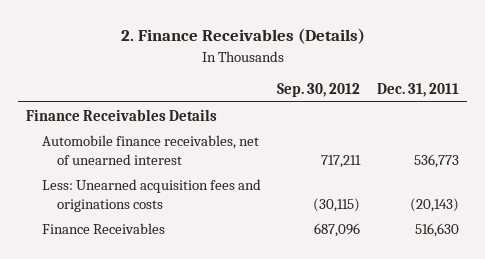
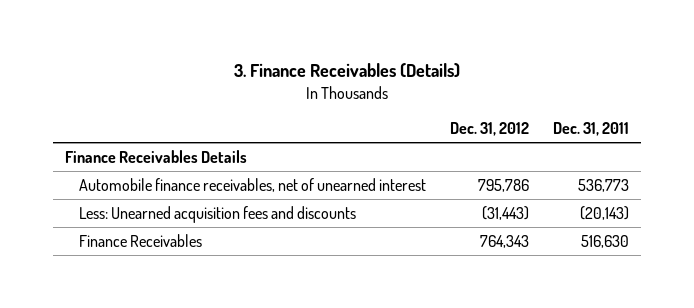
- 2. Finance Receivables (Details)
+ 3. Finance Receivables (Details)
- | Sep. 30, 2012 | Dec. 31, 2011
+ | Dec. 31, 2012 | Dec. 31, 2011
- Less: Unearned acquisition fees and originations costs | (30,115) | (20,143)
+ Less: Unearned acquisition fees and discounts | (31,443) | (20,143)

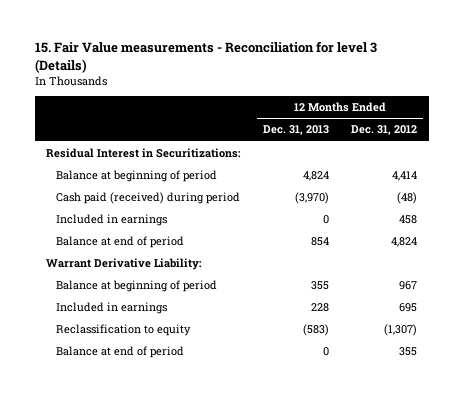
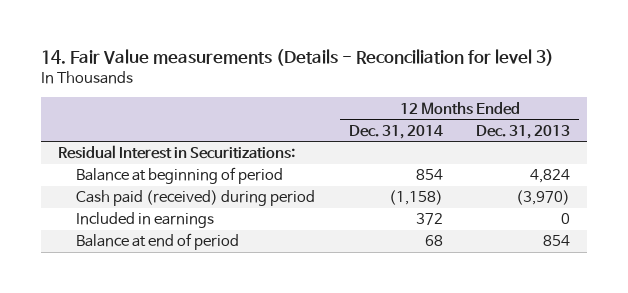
- 15. Fair Value measurements - Reconciliation for level 3 (Details)
+ 14. Fair Value measurements (Details - Reconciliation for level 3)
- | 12 Months Ended Dec. 31, 2013 | 12 Months Ended Dec. 31, 2012
+ | 12 Months Ended Dec. 31, 2014 | 12 Months Ended Dec. 31, 2013
- Warrant Derivative Liability:
- Balance at beginning of period | 355 | 967
- Included in earnings | 228 | 695
- Reclassification to equity | (583) | (1,307)
- Balance at end of period | 0 | 355

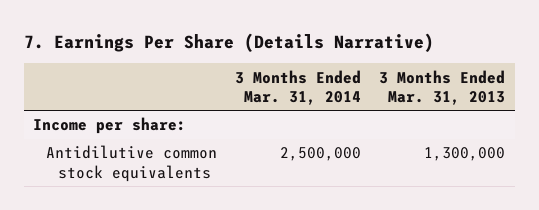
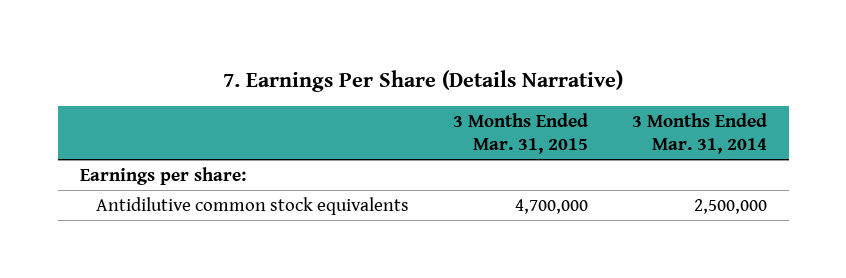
- | 3 Months Ended Mar. 31, 2014 | 3 Months Ended Mar. 31, 2013
+ | 3 Months Ended Mar. 31, 2015 | 3 Months Ended Mar. 31, 2014
- Income per share:
+ Earnings per share:

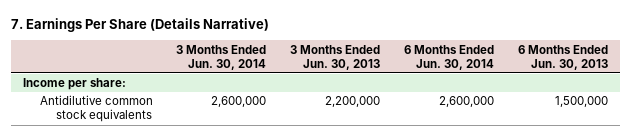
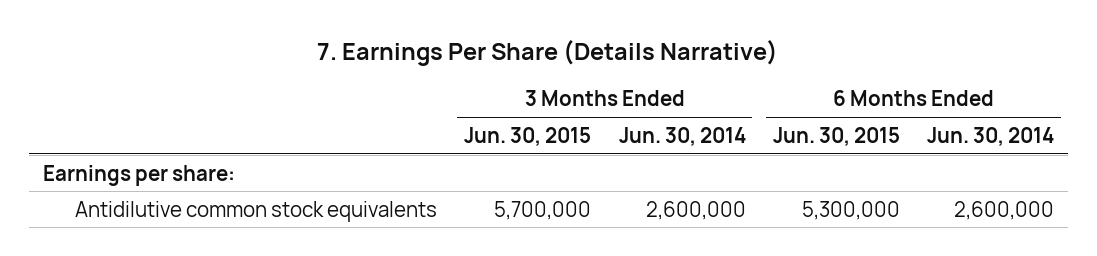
- | 3 Months Ended Jun. 30, 2014 | 3 Months Ended Jun. 30, 2013 | 6 Months Ended Jun. 30, 2014 | 6 Months Ended Jun. 30, 2013
+ | 3 Months Ended Jun. 30, 2015 | 3 Months Ended Jun. 30, 2014 | 6 Months Ended Jun. 30, 2015 | 6 Months Ended Jun. 30, 2014
- Income per share:
+ Earnings per share:

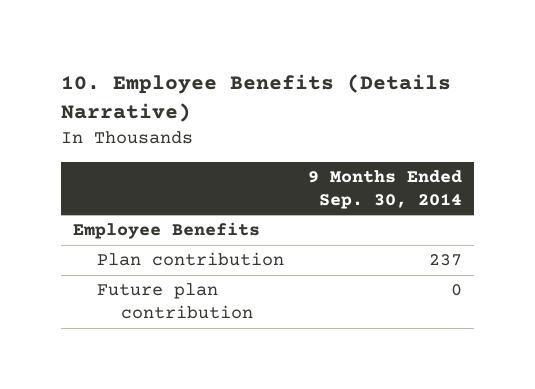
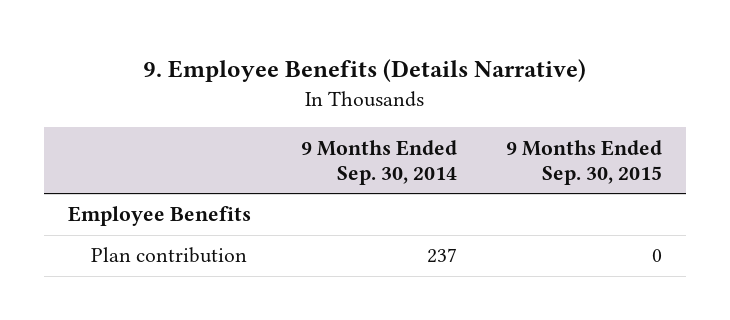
- 10. Employee Benefits (Details Narrative)
+ 9. Employee Benefits (Details Narrative)
- | 9 Months Ended Sep. 30, 2014
+ | 9 Months Ended Sep. 30, 2014 | 9 Months Ended Sep. 30, 2015
- Future plan contribution | 0

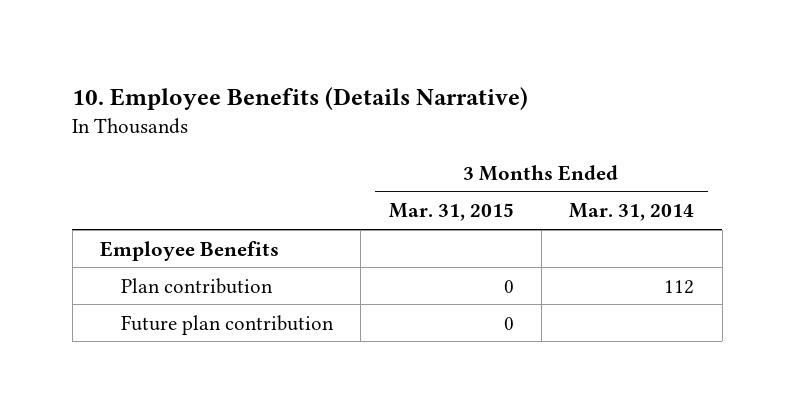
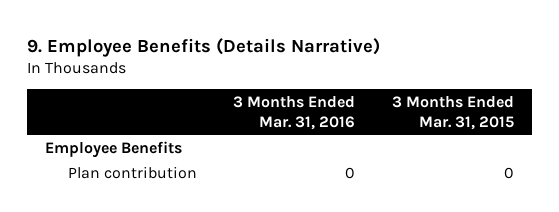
- 10. Employee Benefits (Details Narrative)
+ 9. Employee Benefits (Details Narrative)
- | 3 Months Ended Mar. 31, 2015 | 3 Months Ended Mar. 31, 2014
+ | 3 Months Ended Mar. 31, 2016 | 3 Months Ended Mar. 31, 2015
- Future plan contribution | 0 |

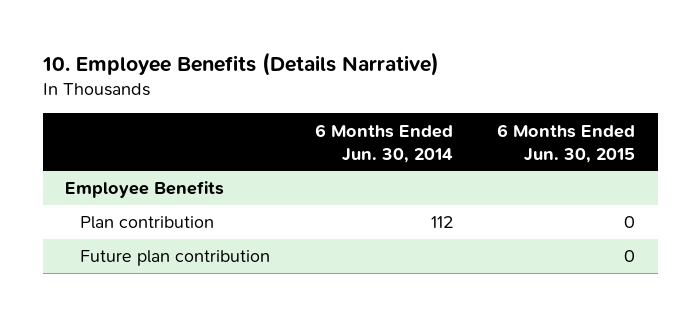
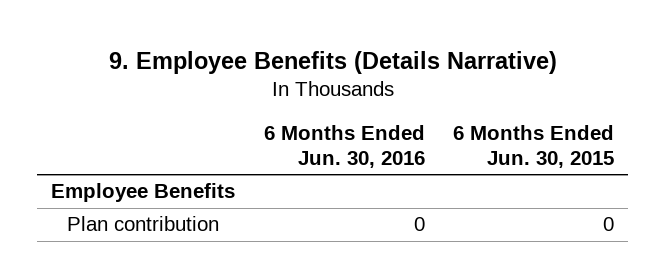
- 10. Employee Benefits (Details Narrative)
+ 9. Employee Benefits (Details Narrative)
- | 6 Months Ended Jun. 30, 2014 | 6 Months Ended Jun. 30, 2015
+ | 6 Months Ended Jun. 30, 2016 | 6 Months Ended Jun. 30, 2015
- Future plan contribution | | 0

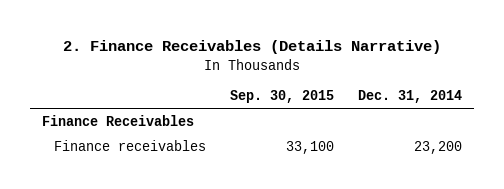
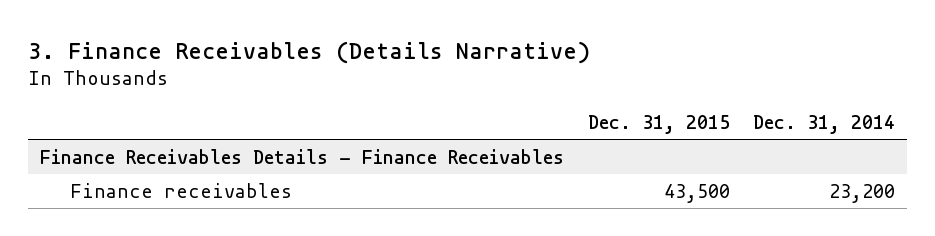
- 2. Finance Receivables (Details Narrative)
+ 3. Finance Receivables (Details Narrative)
- | Sep. 30, 2015 | Dec. 31, 2014
+ | Dec. 31, 2015 | Dec. 31, 2014
- Finance Receivables
+ Finance Receivables Details - Finance Receivables

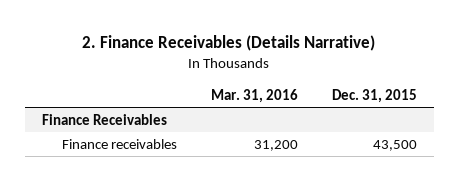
- 3. Finance Receivables (Details Narrative)
+ 2. Finance Receivables (Details Narrative)
- | Dec. 31, 2015 | Dec. 31, 2014
+ | Mar. 31, 2016 | Dec. 31, 2015
- Finance Receivables Details - Finance Receivables
+ Finance Receivables

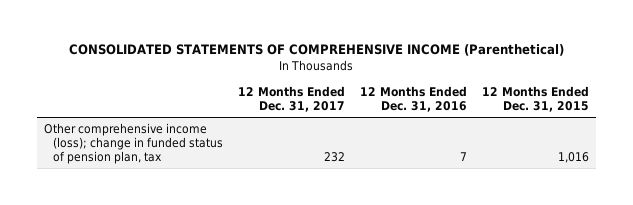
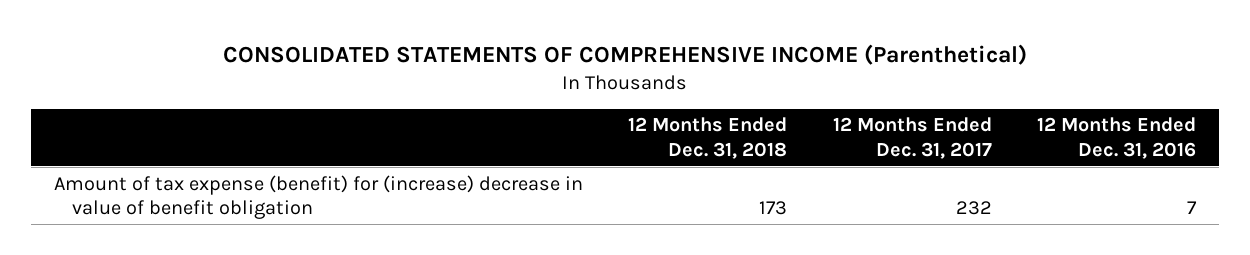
- | 12 Months Ended Dec. 31, 2017 | 12 Months Ended Dec. 31, 2016 | 12 Months Ended Dec. 31, 2015
+ | 12 Months Ended Dec. 31, 2018 | 12 Months Ended Dec. 31, 2017 | 12 Months Ended Dec. 31, 2016
- Other comprehensive income (loss); change in funded status of pension plan, tax | 232 | 7 | 1,016
+ Amount of tax expense (benefit) for (increase) decrease in value of benefit obligation | 173 | 232 | 7

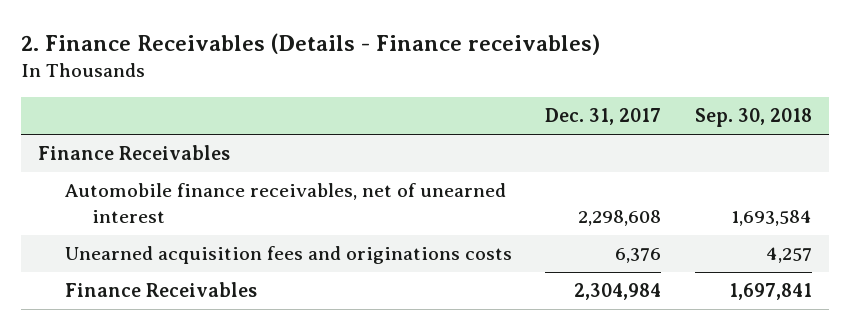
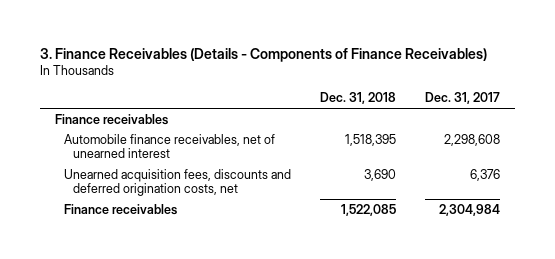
- 2. Finance Receivables (Details - Finance receivables)
+ 3. Finance Receivables (Details - Components of Finance Receivables)
- | Dec. 31, 2017 | Sep. 30, 2018
+ | Dec. 31, 2018 | Dec. 31, 2017
- Finance Receivables
+ Finance receivables
- Unearned acquisition fees and originations costs | 6,376 | 4,257
- Finance Receivables | 2,304,984 | 1,697,841
+ Unearned acquisition fees, discounts and deferred origination costs, net | 3,690 | 6,376
+ Finance receivables | 1,522,085 | 2,304,984

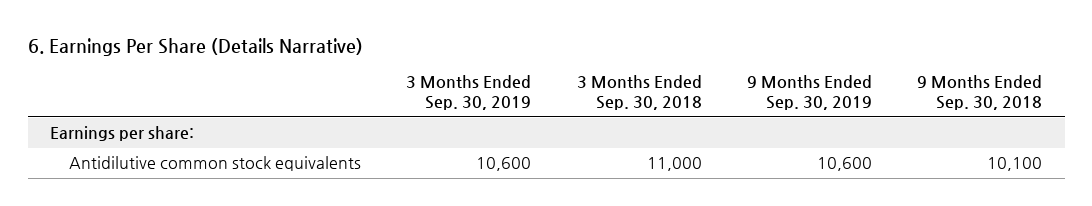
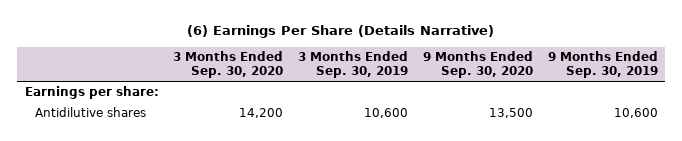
- 6. Earnings Per Share (Details Narrative)
+ (6) Earnings Per Share (Details Narrative)
- | 3 Months Ended Sep. 30, 2019 | 3 Months Ended Sep. 30, 2018 | 9 Months Ended Sep. 30, 2019 | 9 Months Ended Sep. 30, 2018
+ | 3 Months Ended Sep. 30, 2020 | 3 Months Ended Sep. 30, 2019 | 9 Months Ended Sep. 30, 2020 | 9 Months Ended Sep. 30, 2019
- Antidilutive common stock equivalents | 10,600 | 11,000 | 10,600 | 10,100
+ Antidilutive shares | 14,200 | 10,600 | 13,500 | 10,600

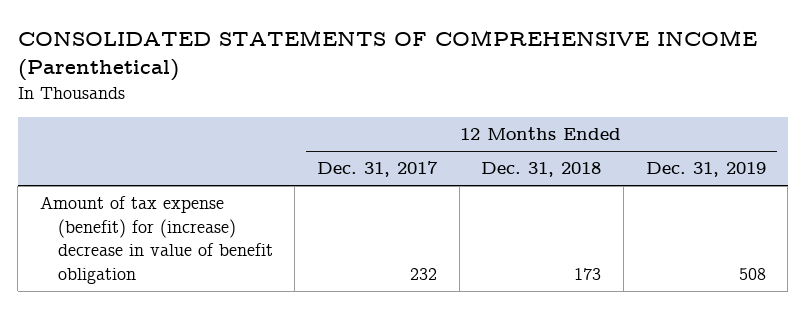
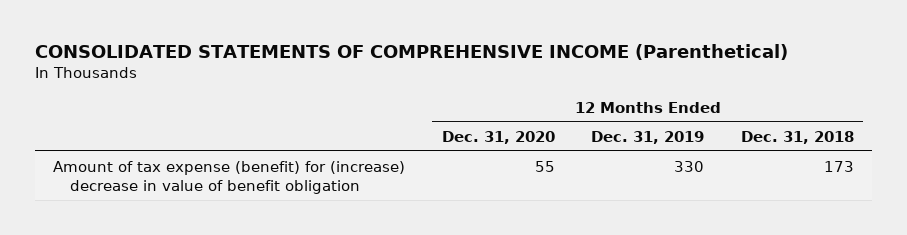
- | 12 Months Ended Dec. 31, 2017 | 12 Months Ended Dec. 31, 2018 | 12 Months Ended Dec. 31, 2019
+ | 12 Months Ended Dec. 31, 2020 | 12 Months Ended Dec. 31, 2019 | 12 Months Ended Dec. 31, 2018
- Amount of tax expense (benefit) for (increase) decrease in value of benefit obligation | 232 | 173 | 508
+ Amount of tax expense (benefit) for (increase) decrease in value of benefit obligation | 55 | 330 | 173

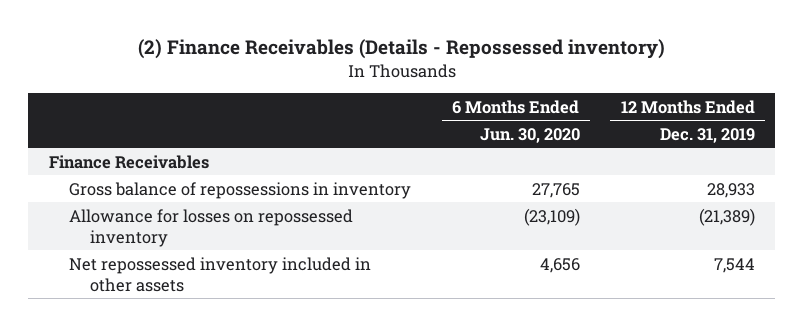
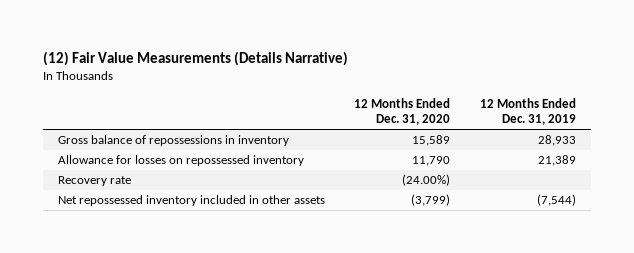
- (2) Finance Receivables (Details - Repossessed inventory)
+ (12) Fair Value Measurements (Details Narrative)
- | 6 Months Ended Jun. 30, 2020 | 12 Months Ended Dec. 31, 2019
+ | 12 Months Ended Dec. 31, 2020 | 12 Months Ended Dec. 31, 2019
- Finance Receivables
- Allowance for losses on repossessed inventory | (23,109) | (21,389)
- Net repossessed inventory included in other assets | 4,656 | 7,544
+ Allowance for losses on repossessed inventory | 11,790 | 21,389
+ Recovery rate | (24.00%) |
+ Net repossessed inventory included in other assets | (3,799) | (7,544)

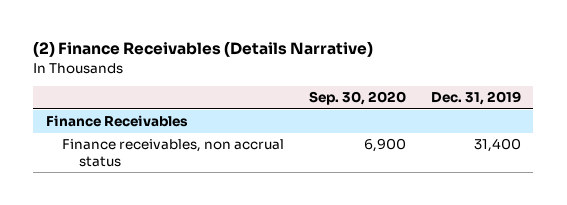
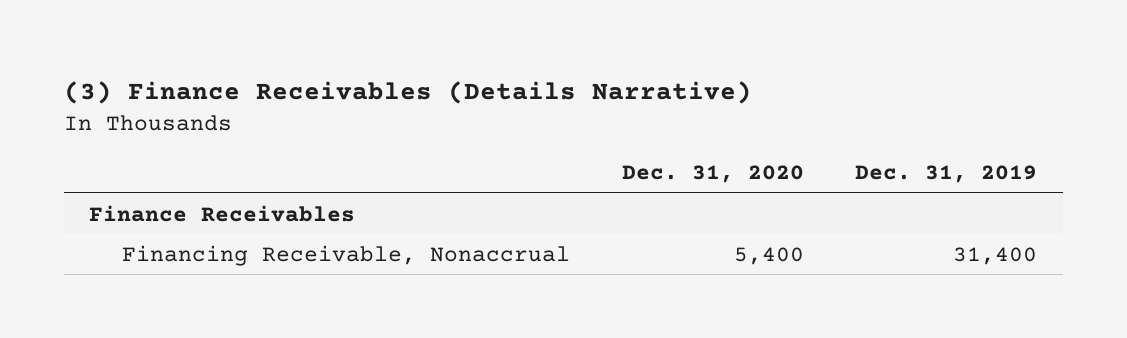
- (2) Finance Receivables (Details Narrative)
+ (3) Finance Receivables (Details Narrative)
- | Sep. 30, 2020 | Dec. 31, 2019
+ | Dec. 31, 2020 | Dec. 31, 2019
- Finance receivables, non accrual status | 6,900 | 31,400
+ Financing Receivable, Nonaccrual | 5,400 | 31,400

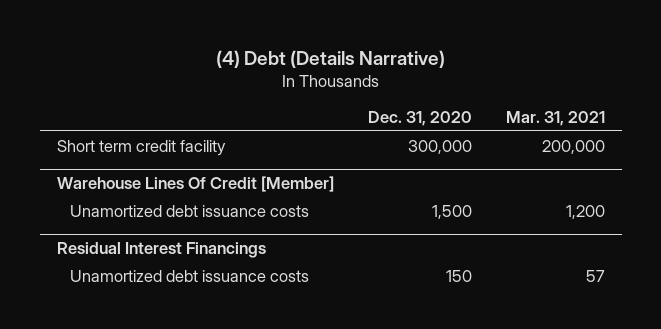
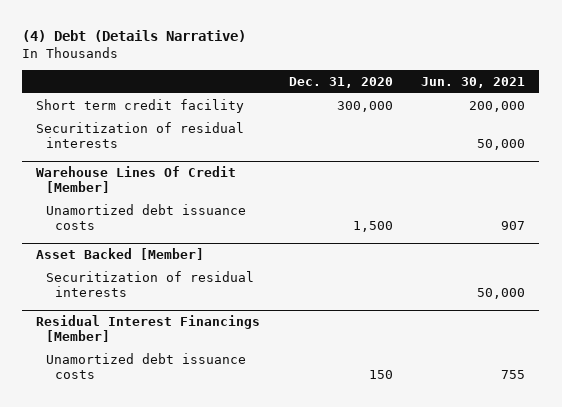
- | Dec. 31, 2020 | Mar. 31, 2021
+ | Dec. 31, 2020 | Jun. 30, 2021
+ Securitization of residual interests | | 50,000
- Residual Interest Financings
+ Asset Backed [Member]
+ Securitization of residual interests | | 50,000
+ Residual Interest Financings [Member]

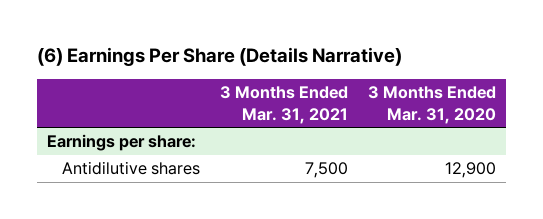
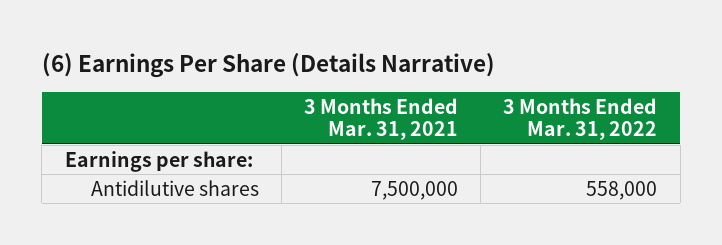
- | 3 Months Ended Mar. 31, 2021 | 3 Months Ended Mar. 31, 2020
+ | 3 Months Ended Mar. 31, 2021 | 3 Months Ended Mar. 31, 2022
- Antidilutive shares | 7,500 | 12,900
+ Antidilutive shares | 7,500,000 | 558,000

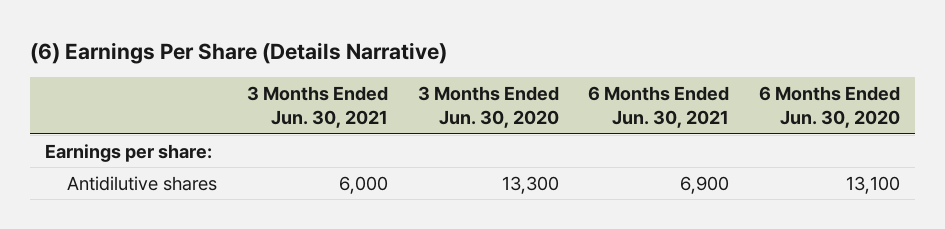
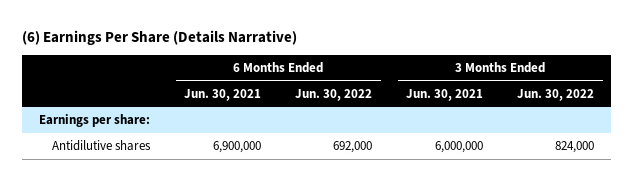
- | 3 Months Ended Jun. 30, 2021 | 3 Months Ended Jun. 30, 2020 | 6 Months Ended Jun. 30, 2021 | 6 Months Ended Jun. 30, 2020
+ | 6 Months Ended Jun. 30, 2021 | 6 Months Ended Jun. 30, 2022 | 3 Months Ended Jun. 30, 2021 | 3 Months Ended Jun. 30, 2022
- Antidilutive shares | 6,000 | 13,300 | 6,900 | 13,100
+ Antidilutive shares | 6,900,000 | 692,000 | 6,000,000 | 824,000

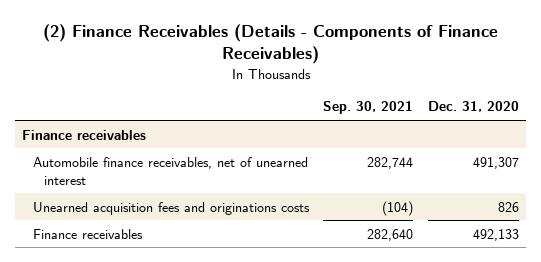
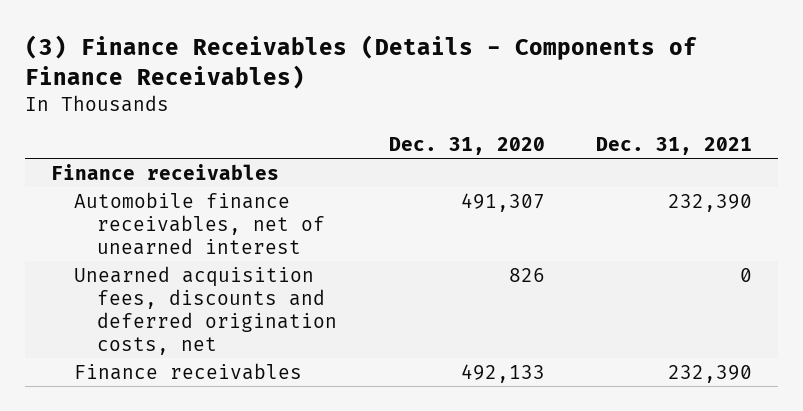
- (2) Finance Receivables (Details - Components of Finance Receivables)
+ (3) Finance Receivables (Details - Components of Finance Receivables)
- | Sep. 30, 2021 | Dec. 31, 2020
+ | Dec. 31, 2020 | Dec. 31, 2021
- Unearned acquisition fees and originations costs | (104) | 826
+ Unearned acquisition fees, discounts and deferred origination costs, net | 826 | 0

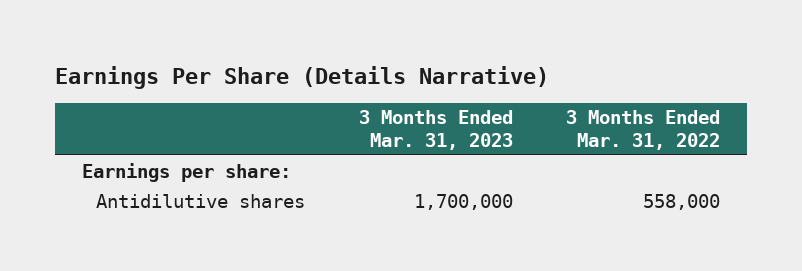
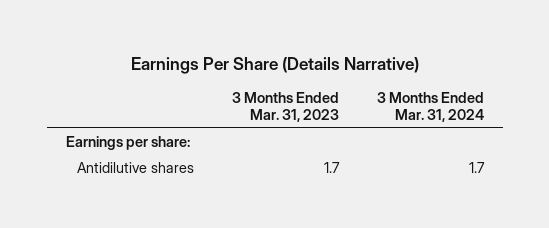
- | 3 Months Ended Mar. 31, 2023 | 3 Months Ended Mar. 31, 2022
+ | 3 Months Ended Mar. 31, 2023 | 3 Months Ended Mar. 31, 2024
- Antidilutive shares | 1,700,000 | 558,000
+ Antidilutive shares | 1.7 | 1.7

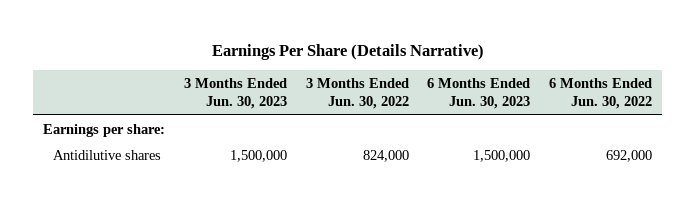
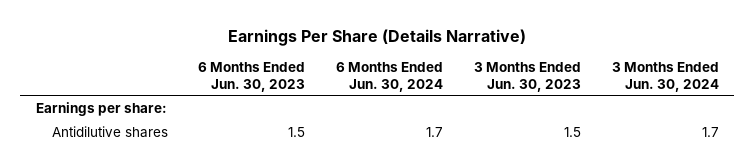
- | 3 Months Ended Jun. 30, 2023 | 3 Months Ended Jun. 30, 2022 | 6 Months Ended Jun. 30, 2023 | 6 Months Ended Jun. 30, 2022
+ | 6 Months Ended Jun. 30, 2023 | 6 Months Ended Jun. 30, 2024 | 3 Months Ended Jun. 30, 2023 | 3 Months Ended Jun. 30, 2024
- Antidilutive shares | 1,500,000 | 824,000 | 1,500,000 | 692,000
+ Antidilutive shares | 1.5 | 1.7 | 1.5 | 1.7

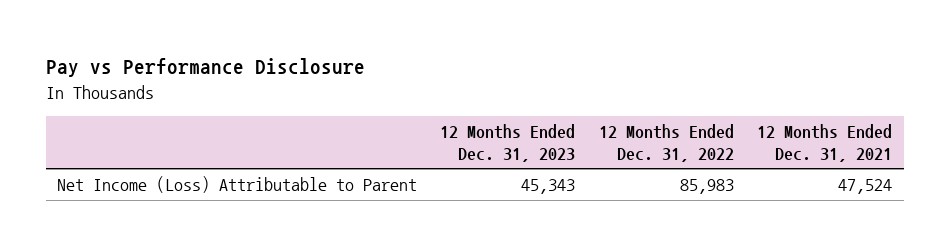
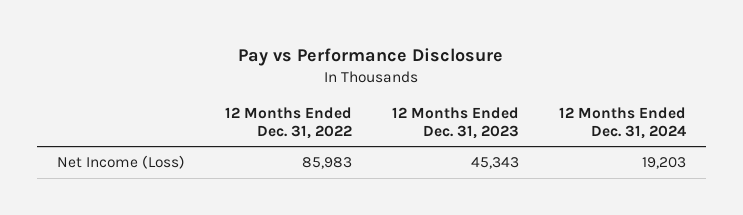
- | 12 Months Ended Dec. 31, 2023 | 12 Months Ended Dec. 31, 2022 | 12 Months Ended Dec. 31, 2021
+ | 12 Months Ended Dec. 31, 2022 | 12 Months Ended Dec. 31, 2023 | 12 Months Ended Dec. 31, 2024
- Net Income (Loss) Attributable to Parent | 45,343 | 85,983 | 47,524
+ Net Income (Loss) | 85,983 | 45,343 | 19,203

